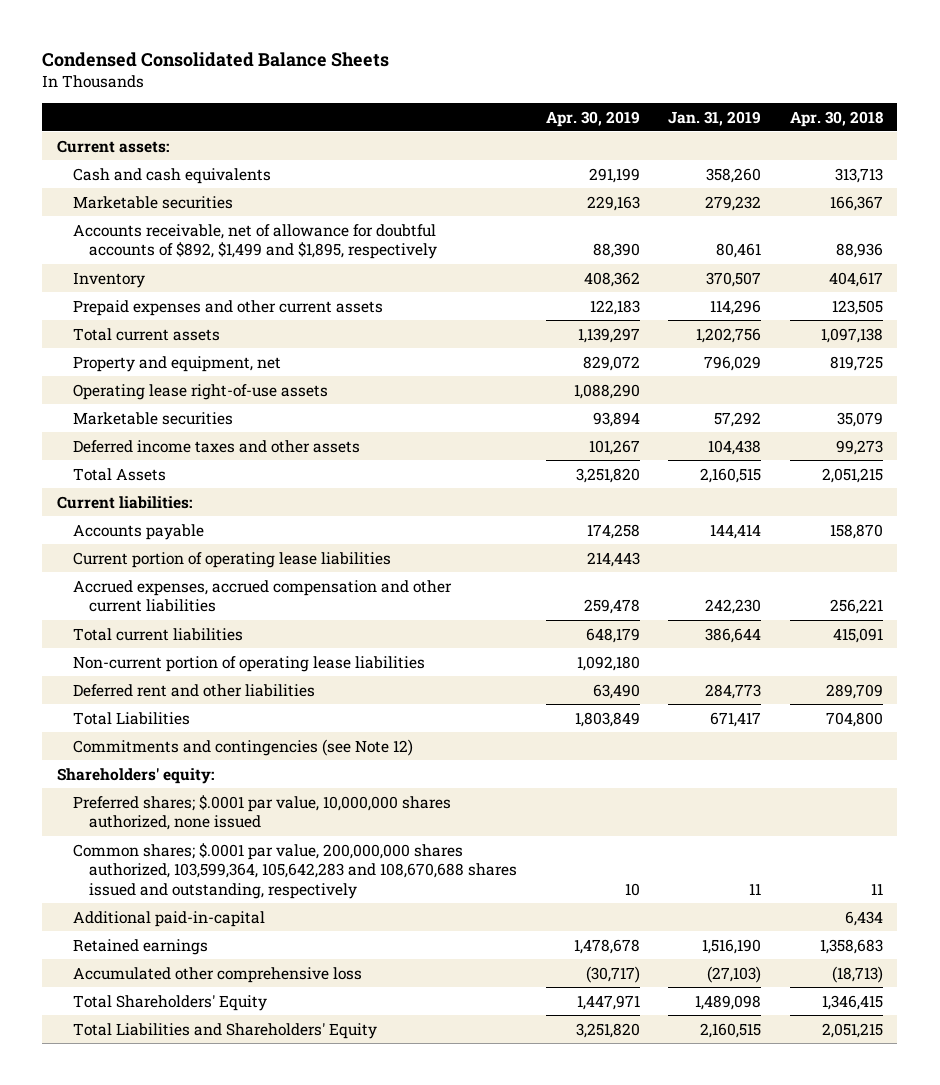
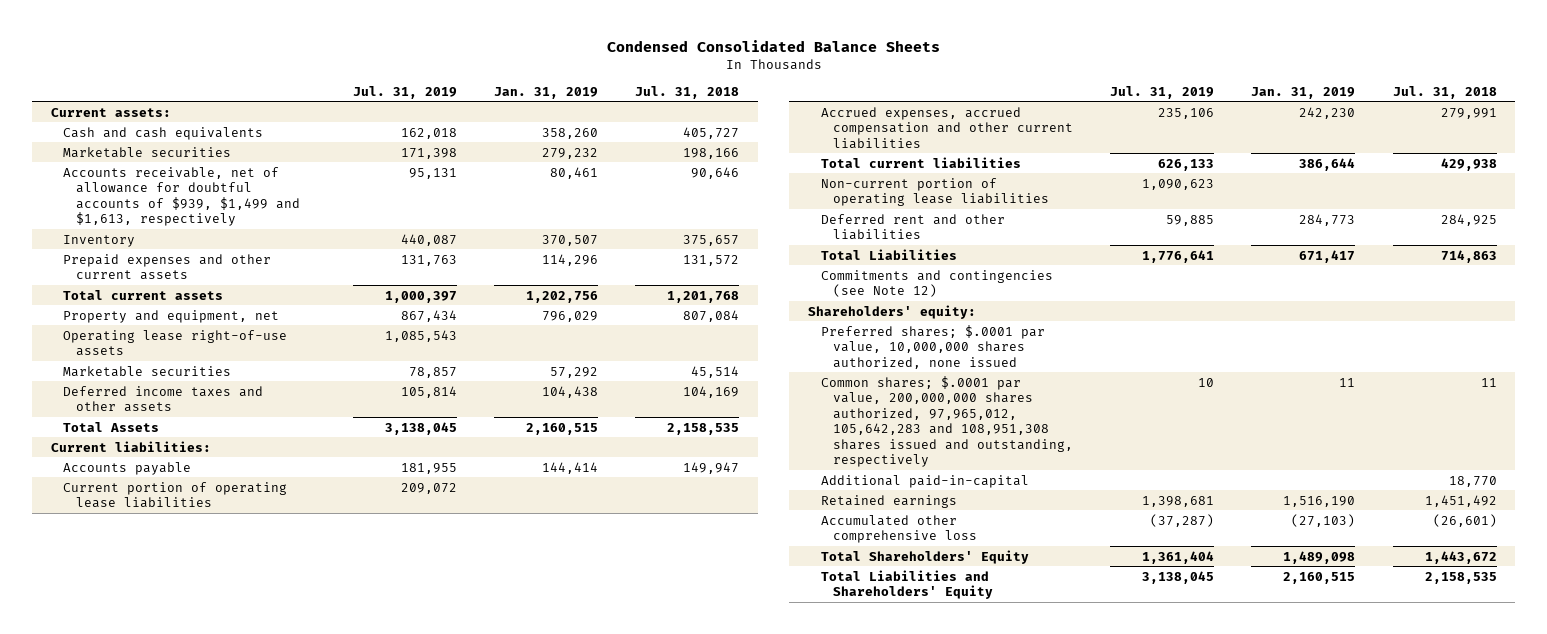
- | Apr. 30, 2019 | Jan. 31, 2019 | Apr. 30, 2018
+ | Jul. 31, 2019 | Jan. 31, 2019 | Jul. 31, 2018
- Accounts receivable, net of allowance for doubtful accounts of $892, $1,499 and $1,895, respectively | 88,390 | 80,461 | 88,936
+ Accounts receivable, net of allowance for doubtful accounts of $939, $1,499 and $1,613, respectively | 95,131 | 80,461 | 90,646
- Common shares; $.0001 par value, 200,000,000 shares authorized, 103,599,364, 105,642,283 and 108,670,688 shares issued and outstanding, respectively | 10 | 11 | 11
+ Common shares; $.0001 par value, 200,000,000 shares authorized, 97,965,012, 105,642,283 and 108,951,308 shares issued and outstanding, respectively | 10 | 11 | 11

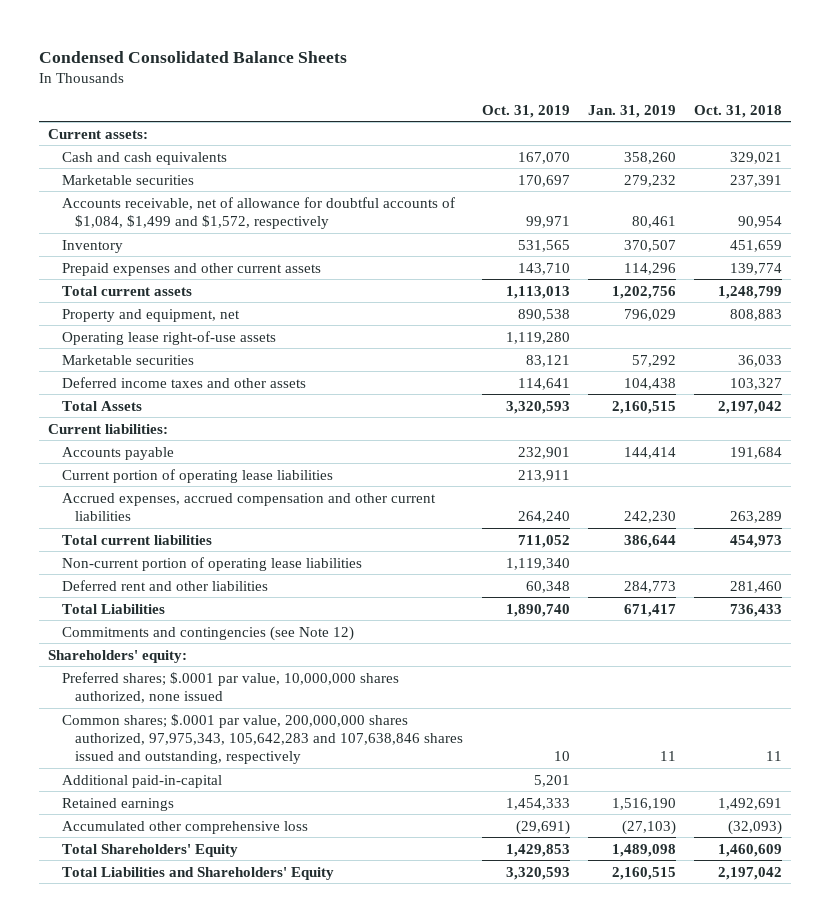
- | Jul. 31, 2019 | Jan. 31, 2019 | Jul. 31, 2018
+ | Oct. 31, 2019 | Jan. 31, 2019 | Oct. 31, 2018
- Accounts receivable, net of allowance for doubtful accounts of $939, $1,499 and $1,613, respectively | 95,131 | 80,461 | 90,646
+ Accounts receivable, net of allowance for doubtful accounts of $1,084, $1,499 and $1,572, respectively | 99,971 | 80,461 | 90,954
- Common shares; $.0001 par value, 200,000,000 shares authorized, 97,965,012, 105,642,283 and 108,951,308 shares issued and outstanding, respectively | 10 | 11 | 11
+ Common shares; $.0001 par value, 200,000,000 shares authorized, 97,975,343, 105,642,283 and 107,638,846 shares issued and outstanding, respectively | 10 | 11 | 11

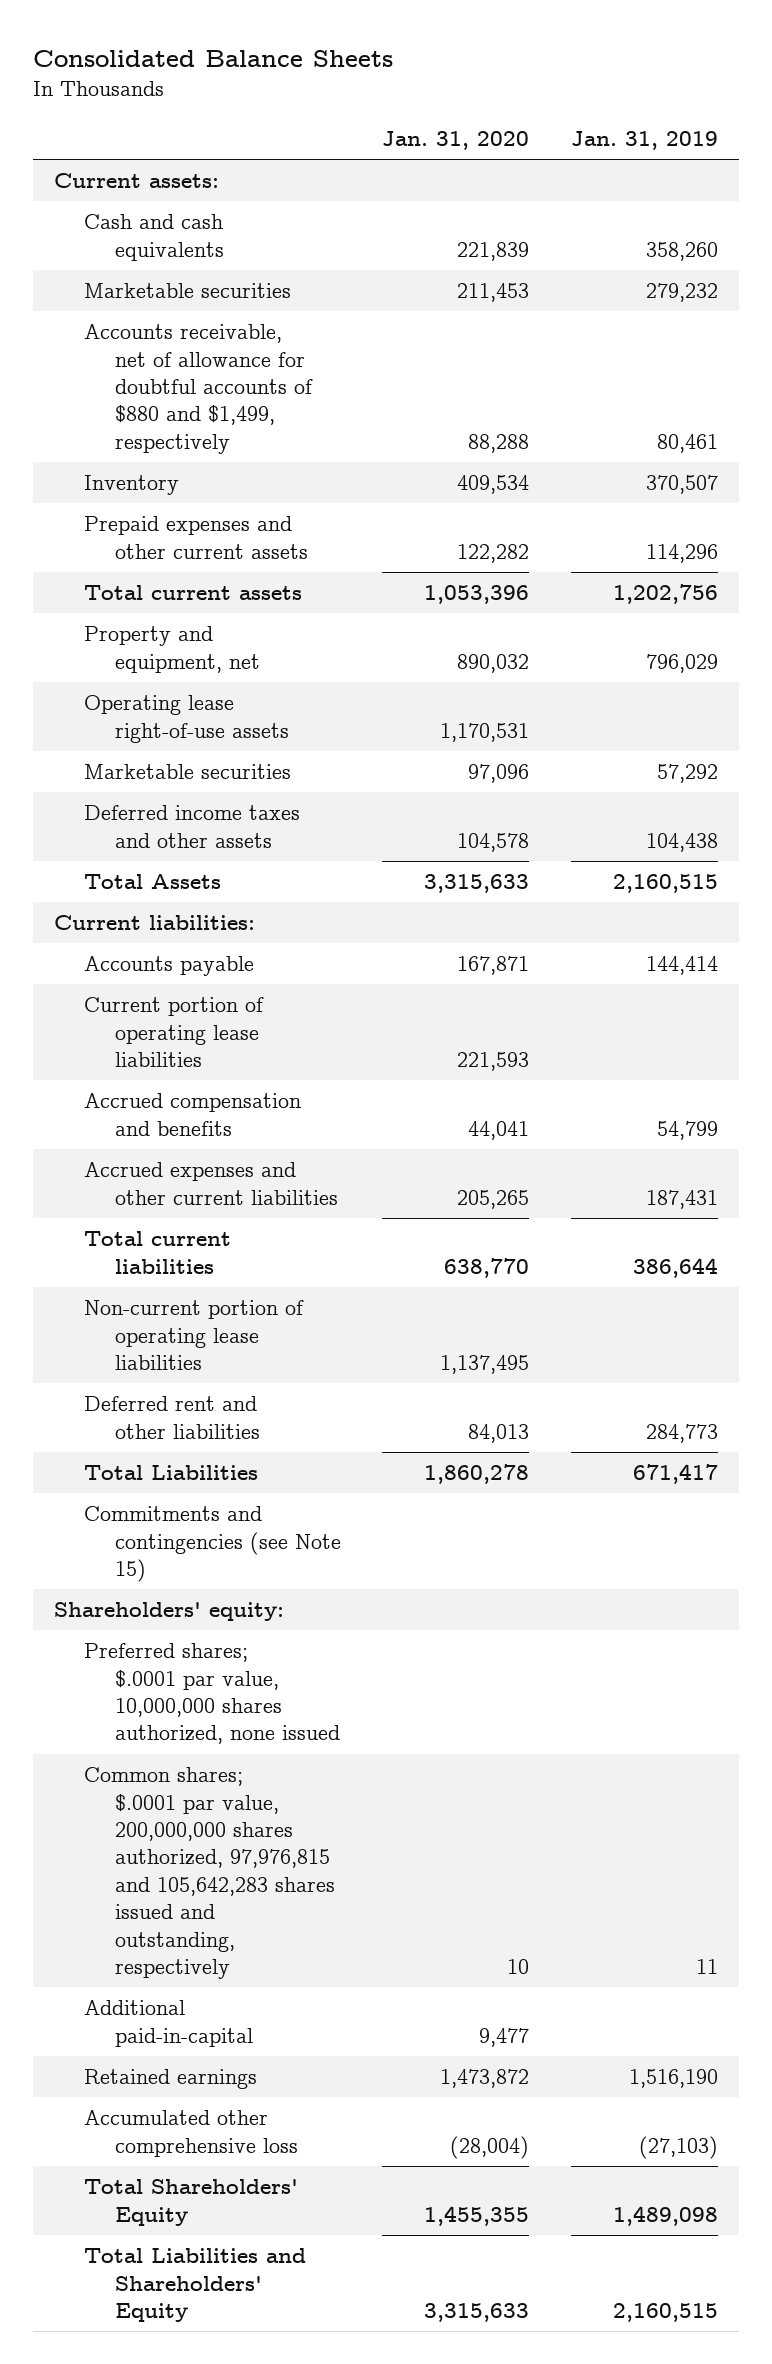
- Condensed Consolidated Balance Sheets
+ Consolidated Balance Sheets
- | Oct. 31, 2019 | Jan. 31, 2019 | Oct. 31, 2018
+ | Jan. 31, 2020 | Jan. 31, 2019
- Accounts receivable, net of allowance for doubtful accounts of $1,084, $1,499 and $1,572, respectively | 99,971 | 80,461 | 90,954
+ Accounts receivable, net of allowance for doubtful accounts of $880 and $1,499, respectively | 88,288 | 80,461
- Accrued expenses, accrued compensation and other current liabilities | 264,240 | 242,230 | 263,289
+ Accrued compensation and benefits | 44,041 | 54,799
+ Accrued expenses and other current liabilities | 205,265 | 187,431
- Commitments and contingencies (see Note 12)
+ Commitments and contingencies (see Note 15)
- Common shares; $.0001 par value, 200,000,000 shares authorized, 97,975,343, 105,642,283 and 107,638,846 shares issued and outstanding, respectively | 10 | 11 | 11
+ Common shares; $.0001 par value, 200,000,000 shares authorized, 97,976,815 and 105,642,283 shares issued and outstanding, respectively | 10 | 11

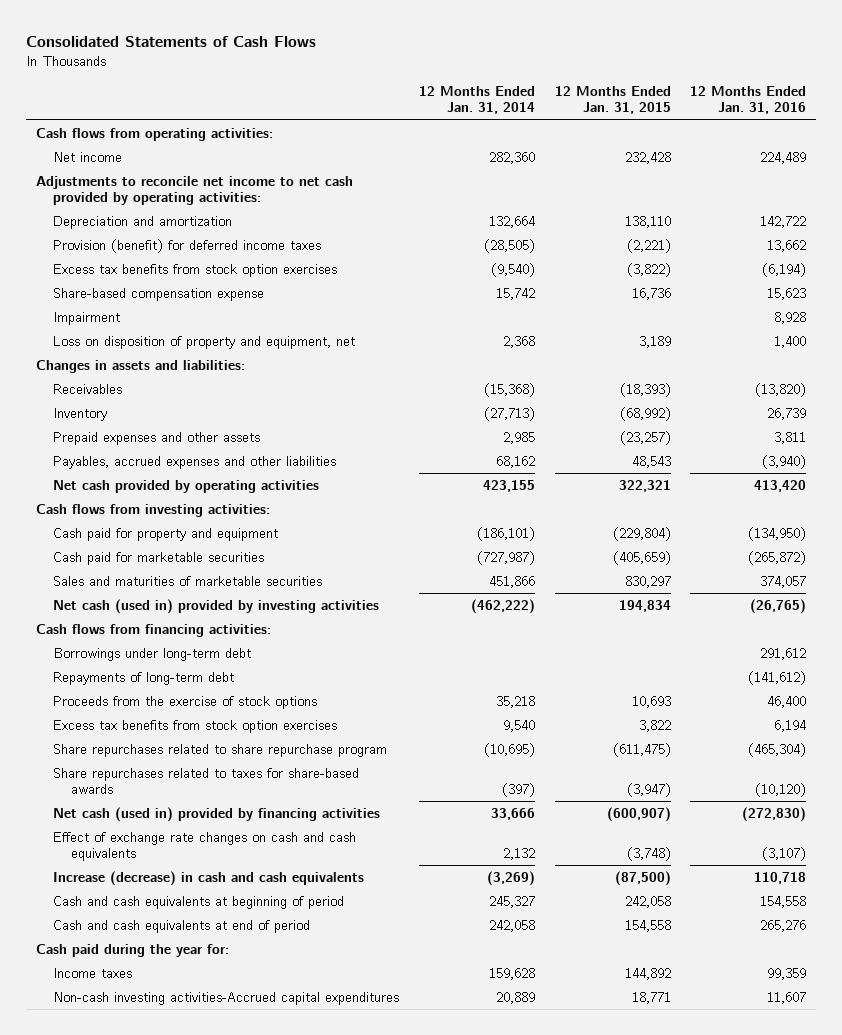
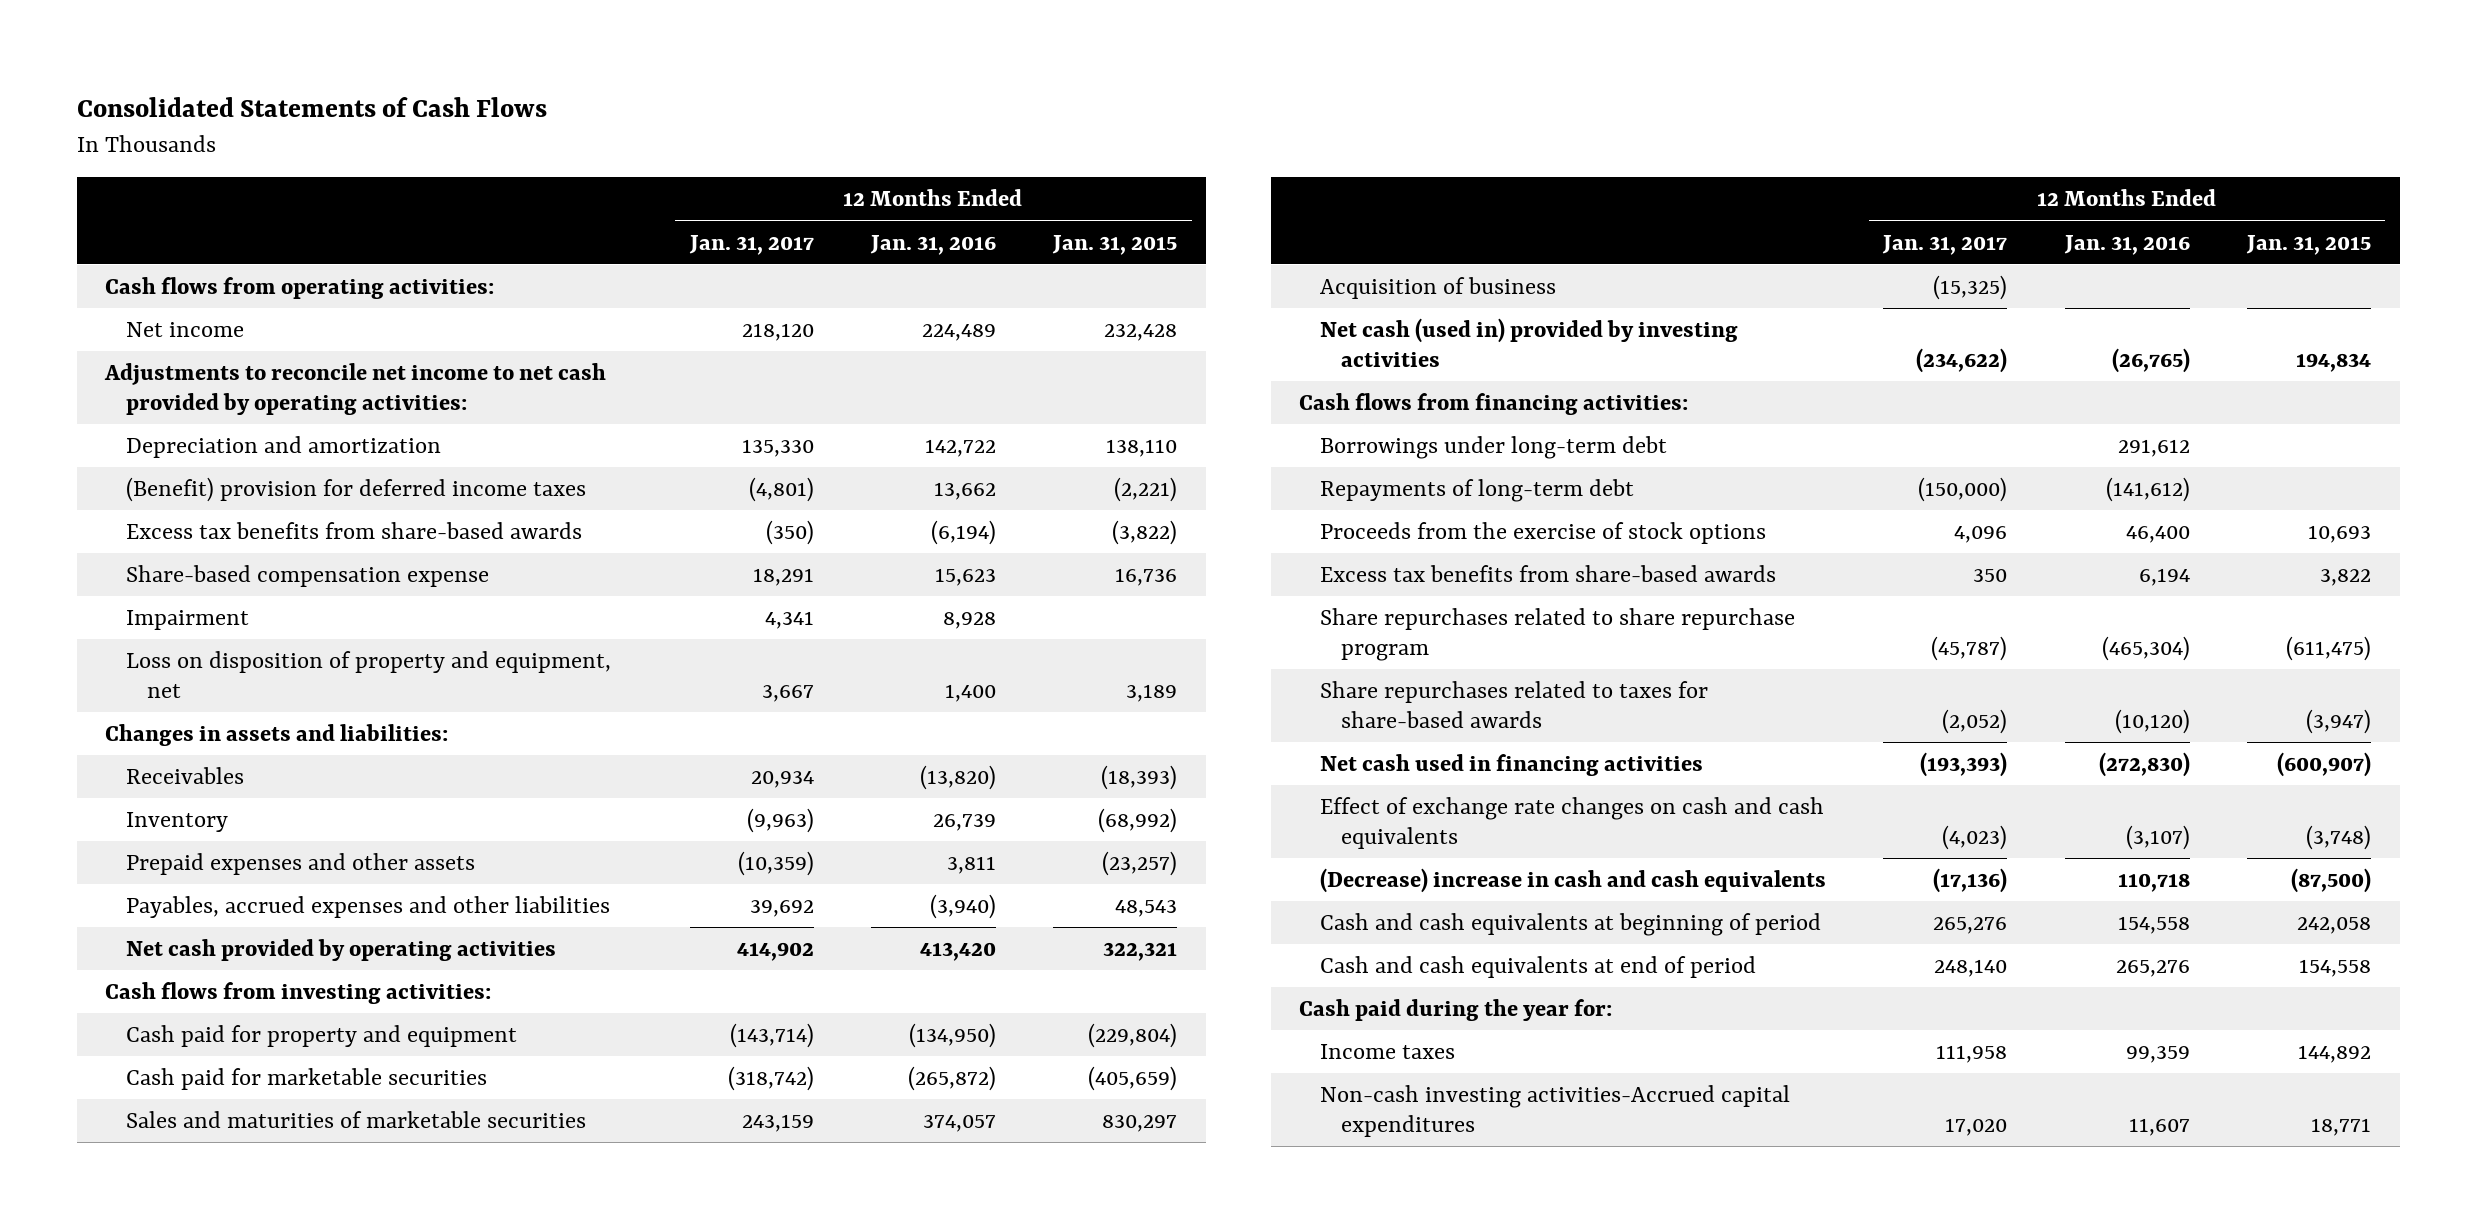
- | 12 Months Ended Jan. 31, 2014 | 12 Months Ended Jan. 31, 2015 | 12 Months Ended Jan. 31, 2016
+ | 12 Months Ended Jan. 31, 2017 | 12 Months Ended Jan. 31, 2016 | 12 Months Ended Jan. 31, 2015
- Provision (benefit) for deferred income taxes | (28,505) | (2,221) | 13,662
- Excess tax benefits from stock option exercises | (9,540) | (3,822) | (6,194)
+ (Benefit) provision for deferred income taxes | (4,801) | 13,662 | (2,221)
+ Excess tax benefits from share-based awards | (350) | (6,194) | (3,822)
+ Acquisition of business | (15,325) | |
- Excess tax benefits from stock option exercises | 9,540 | 3,822 | 6,194
+ Excess tax benefits from share-based awards | 350 | 6,194 | 3,822
- Net cash (used in) provided by financing activities | 33,666 | (600,907) | (272,830)
+ Net cash used in financing activities | (193,393) | (272,830) | (600,907)
- Increase (decrease) in cash and cash equivalents | (3,269) | (87,500) | 110,718
+ (Decrease) increase in cash and cash equivalents | (17,136) | 110,718 | (87,500)

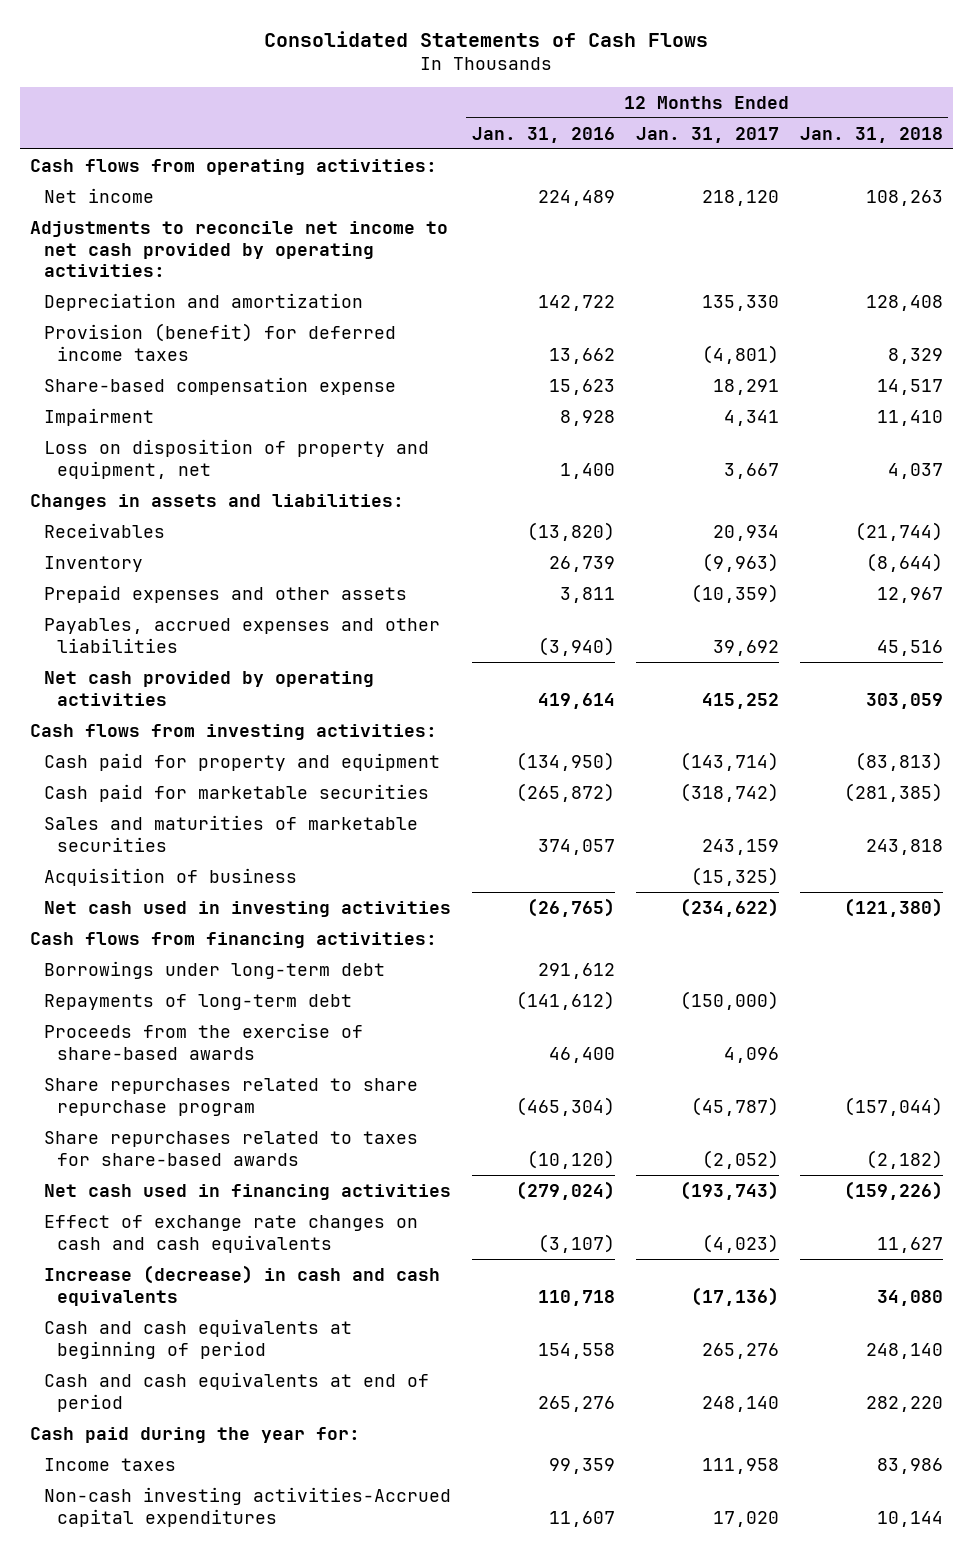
- | 12 Months Ended Jan. 31, 2017 | 12 Months Ended Jan. 31, 2016 | 12 Months Ended Jan. 31, 2015
+ | 12 Months Ended Jan. 31, 2016 | 12 Months Ended Jan. 31, 2017 | 12 Months Ended Jan. 31, 2018
- (Benefit) provision for deferred income taxes | (4,801) | 13,662 | (2,221)
- Excess tax benefits from share-based awards | (350) | (6,194) | (3,822)
+ Provision (benefit) for deferred income taxes | 13,662 | (4,801) | 8,329
- Net cash provided by operating activities | 414,902 | 413,420 | 322,321
+ Net cash provided by operating activities | 419,614 | 415,252 | 303,059
- Net cash (used in) provided by investing activities | (234,622) | (26,765) | 194,834
+ Net cash used in investing activities | (26,765) | (234,622) | (121,380)
- Proceeds from the exercise of stock options | 4,096 | 46,400 | 10,693
- Excess tax benefits from share-based awards | 350 | 6,194 | 3,822
+ Proceeds from the exercise of share-based awards | 46,400 | 4,096 |
- Net cash used in financing activities | (193,393) | (272,830) | (600,907)
+ Net cash used in financing activities | (279,024) | (193,743) | (159,226)
- (Decrease) increase in cash and cash equivalents | (17,136) | 110,718 | (87,500)
+ Increase (decrease) in cash and cash equivalents | 110,718 | (17,136) | 34,080

